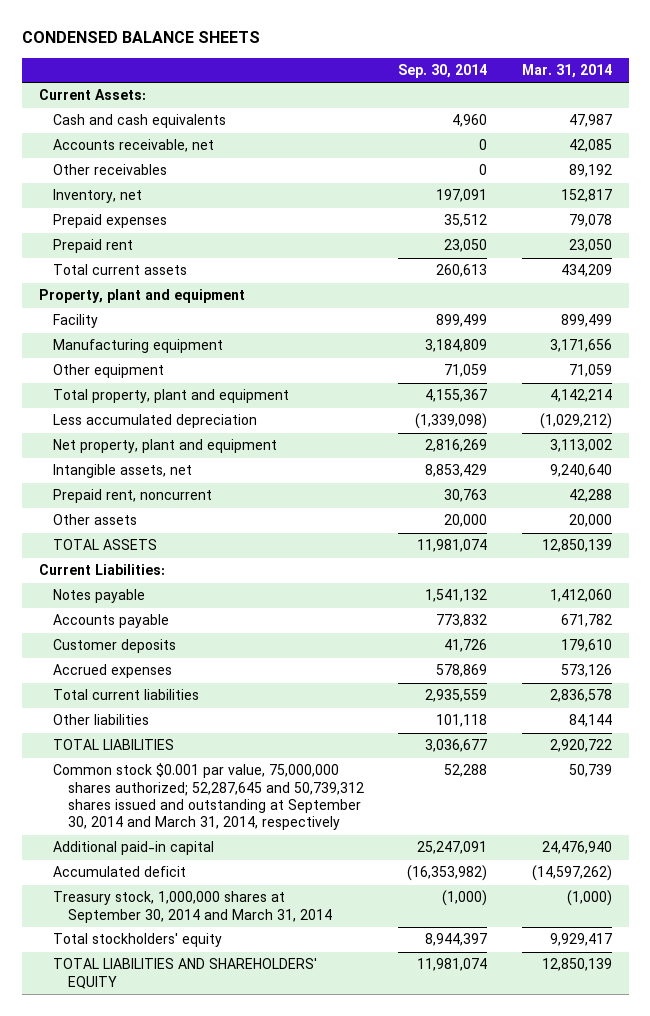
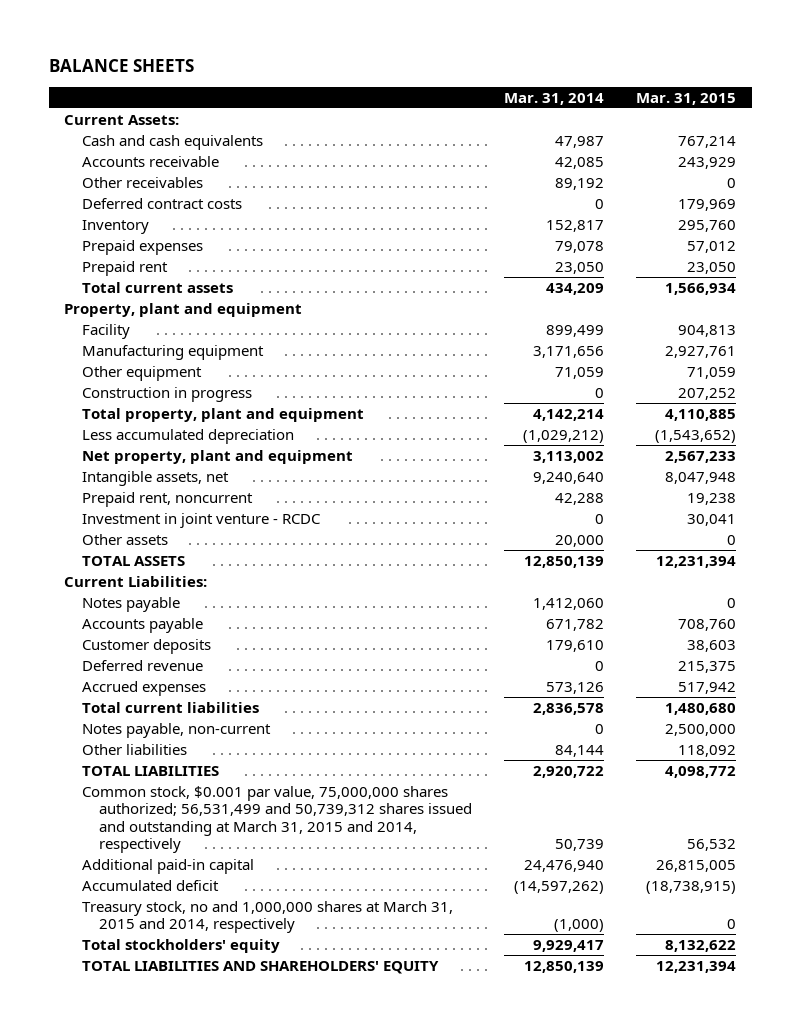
- CONDENSED BALANCE SHEETS
+ BALANCE SHEETS
- | Sep. 30, 2014 | Mar. 31, 2014
+ | Mar. 31, 2014 | Mar. 31, 2015
- Accounts receivable, net | 0 | 42,085
+ Accounts receivable | 42,085 | 243,929
- Inventory, net | 197,091 | 152,817
+ Deferred contract costs | 0 | 179,969
+ Inventory | 152,817 | 295,760
+ Construction in progress | 0 | 207,252
+ Investment in joint venture - RCDC | 0 | 30,041
+ Deferred revenue | 0 | 215,375
+ Notes payable, non-current | 0 | 2,500,000
- Common stock $0.001 par value, 75,000,000 shares authorized; 52,287,645 and 50,739,312 shares issued and outstanding at September 30, 2014 and March 31, 2014, respectively | 52,288 | 50,739
+ Common stock, $0.001 par value, 75,000,000 shares authorized; 56,531,499 and 50,739,312 shares issued and outstanding at March 31, 2015 and 2014, respectively | 50,739 | 56,532
- Treasury stock, 1,000,000 shares at September 30, 2014 and March 31, 2014 | (1,000) | (1,000)
+ Treasury stock, no and 1,000,000 shares at March 31, 2015 and 2014, respectively | (1,000) | 0

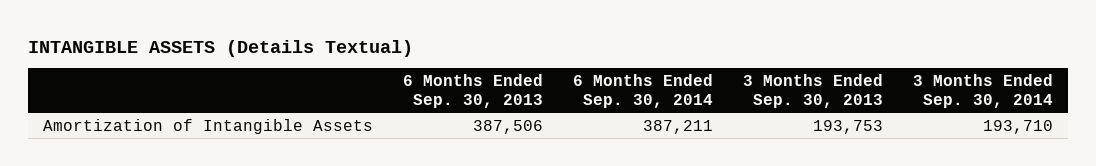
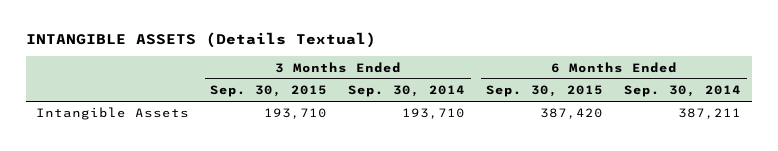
- | 6 Months Ended Sep. 30, 2013 | 6 Months Ended Sep. 30, 2014 | 3 Months Ended Sep. 30, 2013 | 3 Months Ended Sep. 30, 2014
+ | 3 Months Ended Sep. 30, 2015 | 3 Months Ended Sep. 30, 2014 | 6 Months Ended Sep. 30, 2015 | 6 Months Ended Sep. 30, 2014
- Amortization of Intangible Assets | 387,506 | 387,211 | 193,753 | 193,710
+ Intangible Assets | 193,710 | 193,710 | 387,420 | 387,211

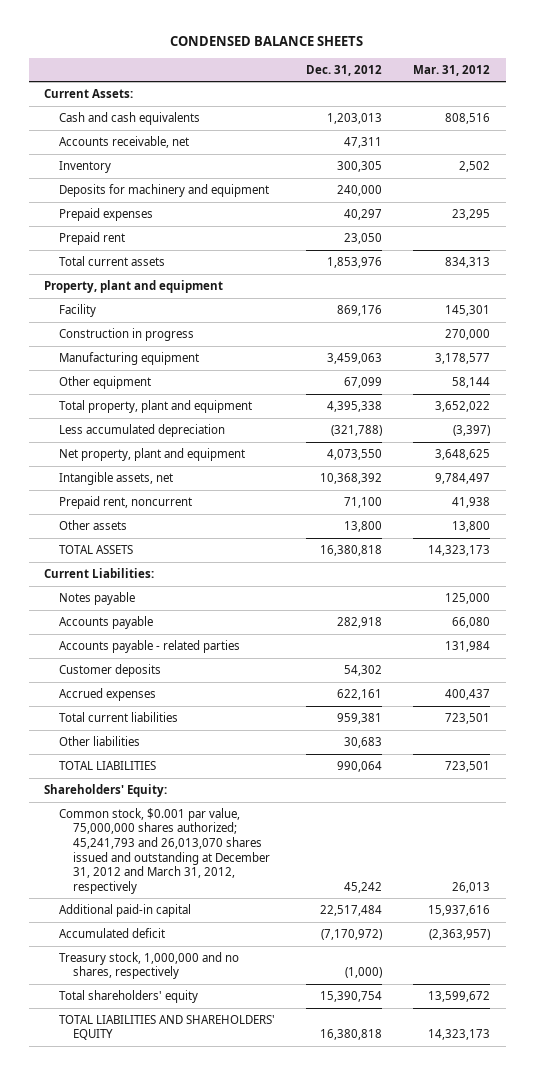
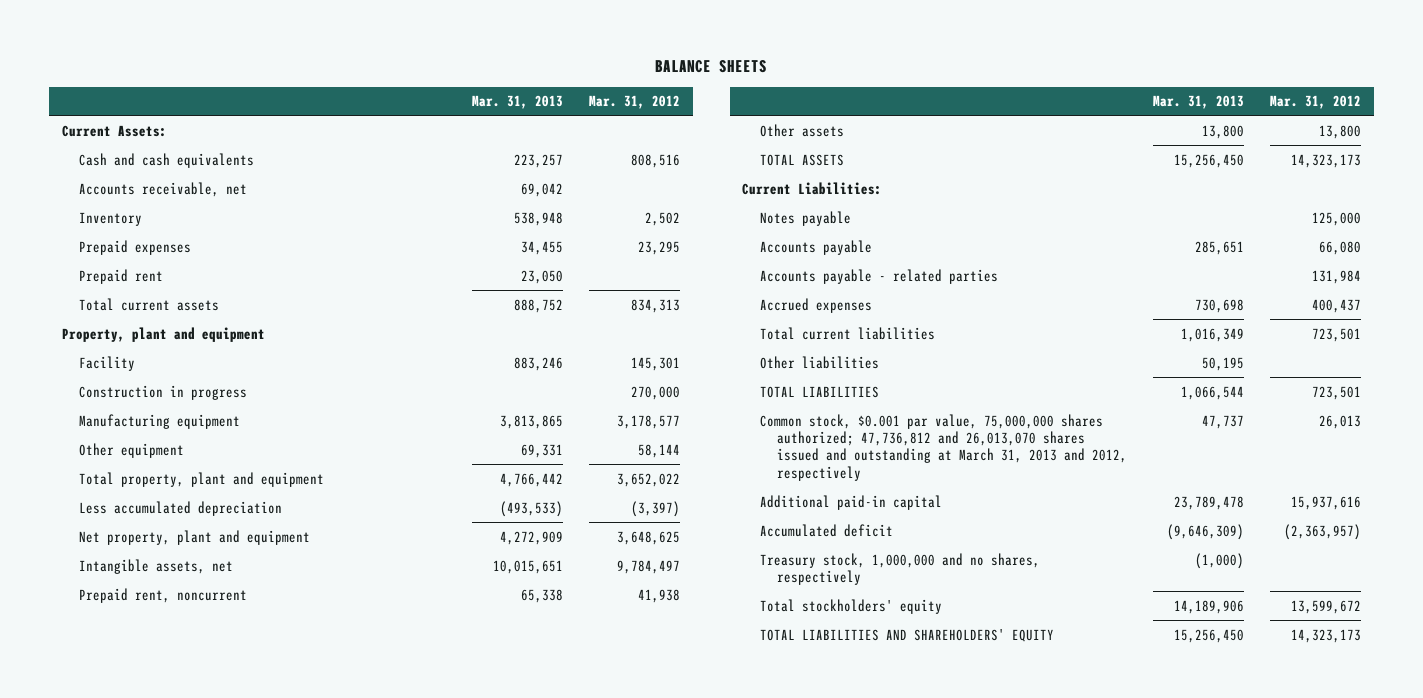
- CONDENSED BALANCE SHEETS
+ BALANCE SHEETS
- | Dec. 31, 2012 | Mar. 31, 2012
+ | Mar. 31, 2013 | Mar. 31, 2012
- Deposits for machinery and equipment | 240,000 |
- Customer deposits | 54,302 |
- Shareholders' Equity:
- Common stock, $0.001 par value, 75,000,000 shares authorized; 45,241,793 and 26,013,070 shares issued and outstanding at December 31, 2012 and March 31, 2012, respectively | 45,242 | 26,013
+ Common stock, $0.001 par value, 75,000,000 shares authorized; 47,736,812 and 26,013,070 shares issued and outstanding at March 31, 2013 and 2012, respectively | 47,737 | 26,013
- Total shareholders' equity | 15,390,754 | 13,599,672
+ Total stockholders' equity | 14,189,906 | 13,599,672

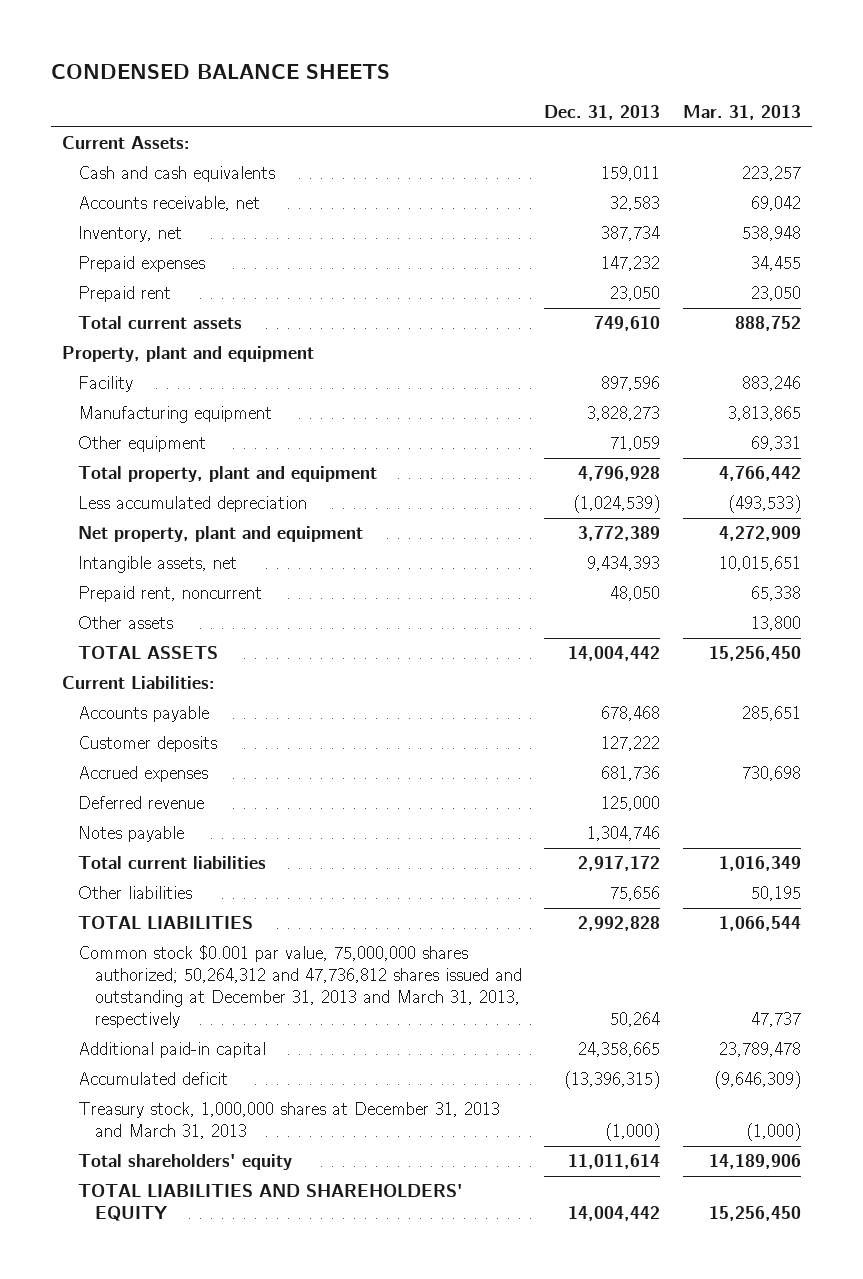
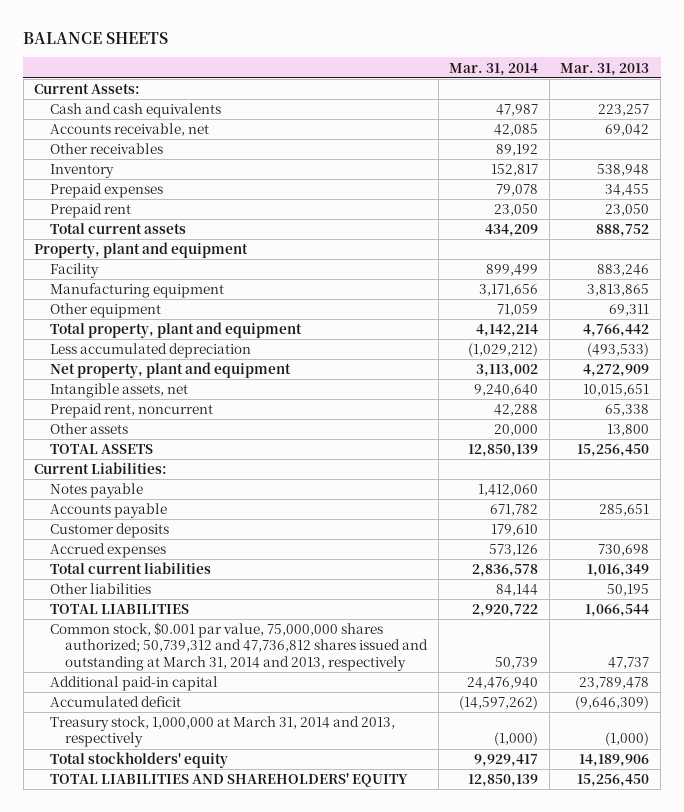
- CONDENSED BALANCE SHEETS
+ BALANCE SHEETS
- | Dec. 31, 2013 | Mar. 31, 2013
+ | Mar. 31, 2014 | Mar. 31, 2013
- Inventory, net | 387,734 | 538,948
+ Other receivables | 89,192 |
+ Inventory | 152,817 | 538,948
- Other equipment | 71,059 | 69,331
+ Other equipment | 71,059 | 69,311
moved up: Notes payable | 1,412,060 |
- Deferred revenue | 125,000 |
- Common stock $0.001 par value, 75,000,000 shares authorized; 50,264,312 and 47,736,812 shares issued and outstanding at December 31, 2013 and March 31, 2013, respectively | 50,264 | 47,737
+ Common stock, $0.001 par value, 75,000,000 shares authorized; 50,739,312 and 47,736,812 shares issued and outstanding at March 31, 2014 and 2013, respectively | 50,739 | 47,737
- Treasury stock, 1,000,000 shares at December 31, 2013 and March 31, 2013 | (1,000) | (1,000)
- Total shareholders' equity | 11,011,614 | 14,189,906
+ Treasury stock, 1,000,000 at March 31, 2014 and 2013, respectively | (1,000) | (1,000)
+ Total stockholders' equity | 9,929,417 | 14,189,906

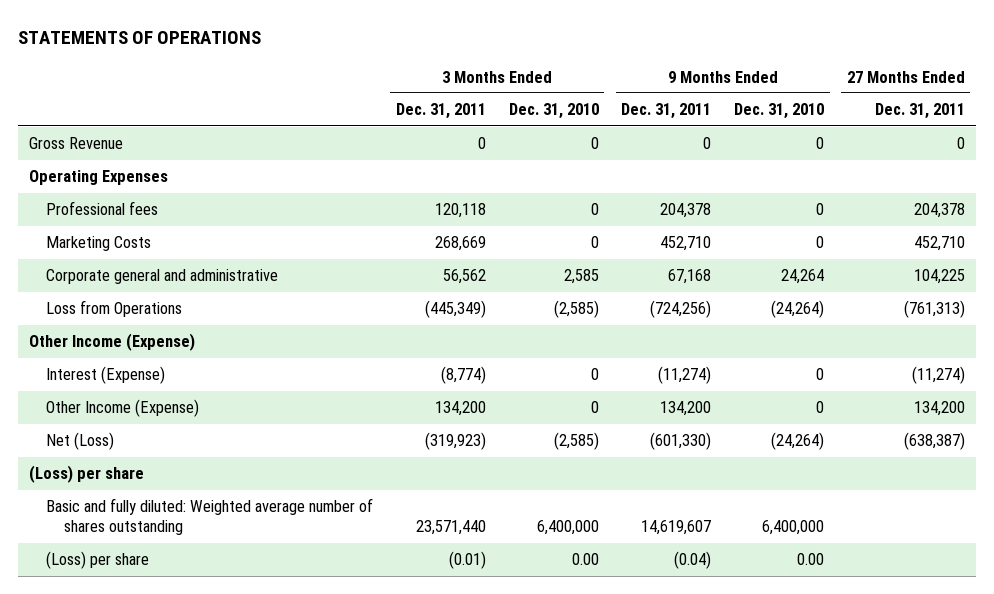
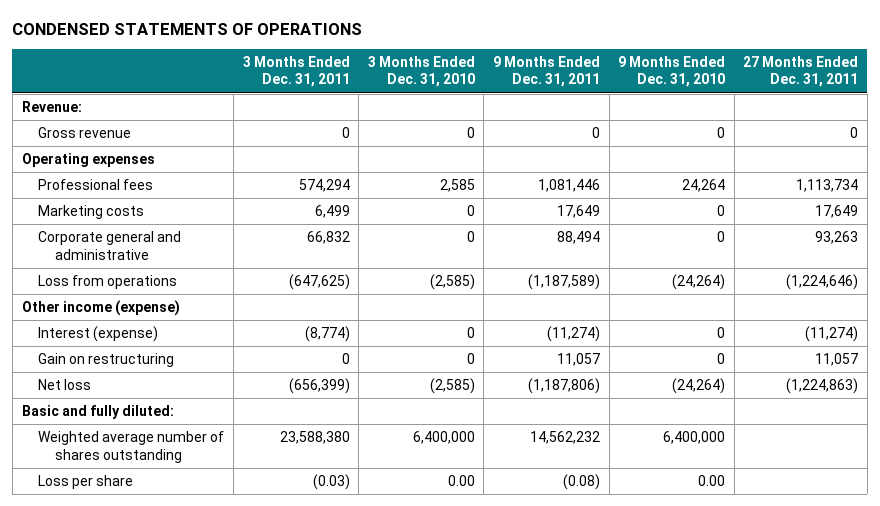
- STATEMENTS OF OPERATIONS
+ CONDENSED STATEMENTS OF OPERATIONS
- Gross Revenue | 0 | 0 | 0 | 0 | 0
- Operating Expenses
- Professional fees | 120,118 | 0 | 204,378 | 0 | 204,378
- Marketing Costs | 268,669 | 0 | 452,710 | 0 | 452,710
- Corporate general and administrative | 56,562 | 2,585 | 67,168 | 24,264 | 104,225
- Loss from Operations | (445,349) | (2,585) | (724,256) | (24,264) | (761,313)
- Other Income (Expense)
- Interest (Expense) | (8,774) | 0 | (11,274) | 0 | (11,274)
- Other Income (Expense) | 134,200 | 0 | 134,200 | 0 | 134,200
- Net (Loss) | (319,923) | (2,585) | (601,330) | (24,264) | (638,387)
- (Loss) per share
- Basic and fully diluted: Weighted average number of shares outstanding | 23,571,440 | 6,400,000 | 14,619,607 | 6,400,000 |
- (Loss) per share | (0.01) | 0.00 | (0.04) | 0.00 |
+ Revenue:
+ Gross revenue | 0 | 0 | 0 | 0 | 0
+ Operating expenses
+ Professional fees | 574,294 | 2,585 | 1,081,446 | 24,264 | 1,113,734
+ Marketing costs | 6,499 | 0 | 17,649 | 0 | 17,649
+ Corporate general and administrative | 66,832 | 0 | 88,494 | 0 | 93,263
+ Loss from operations | (647,625) | (2,585) | (1,187,589) | (24,264) | (1,224,646)
+ Other income (expense)
+ Interest (expense) | (8,774) | 0 | (11,274) | 0 | (11,274)
+ Gain on restructuring | 0 | 0 | 11,057 | 0 | 11,057
+ Net loss | (656,399) | (2,585) | (1,187,806) | (24,264) | (1,224,863)
+ Basic and fully diluted:
+ Weighted average number of shares outstanding | 23,588,380 | 6,400,000 | 14,562,232 | 6,400,000 |
+ Loss per share | (0.03) | 0.00 | (0.08) | 0.00 |

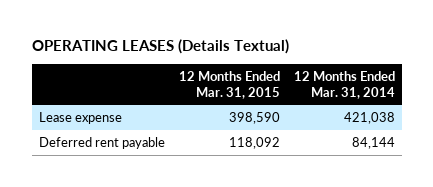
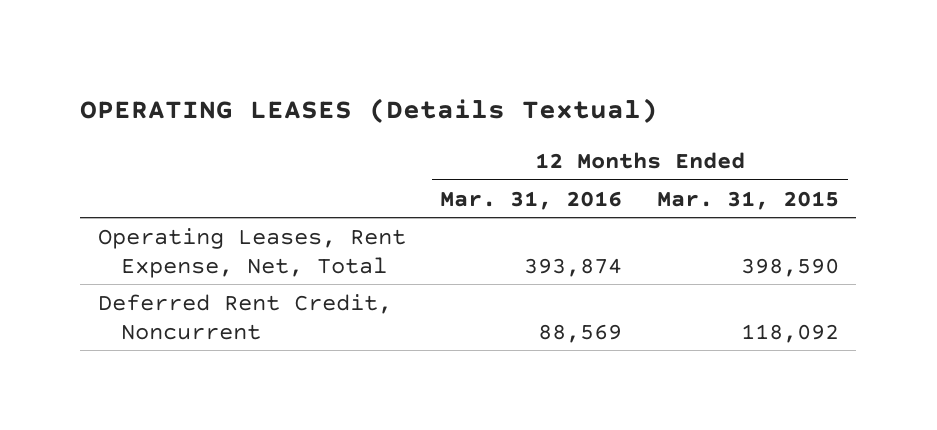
- | 12 Months Ended Mar. 31, 2015 | 12 Months Ended Mar. 31, 2014
+ | 12 Months Ended Mar. 31, 2016 | 12 Months Ended Mar. 31, 2015
- Lease expense | 398,590 | 421,038
- Deferred rent payable | 118,092 | 84,144
+ Operating Leases, Rent Expense, Net, Total | 393,874 | 398,590
+ Deferred Rent Credit, Noncurrent | 88,569 | 118,092

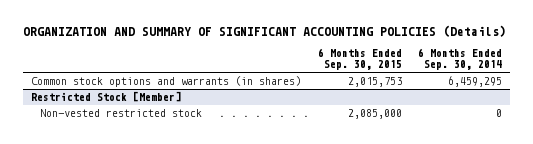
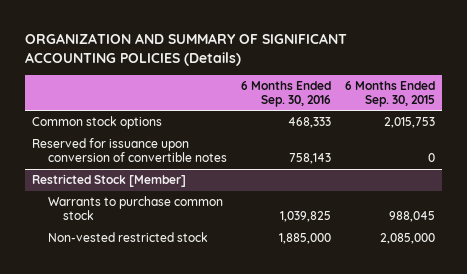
- | 6 Months Ended Sep. 30, 2015 | 6 Months Ended Sep. 30, 2014
+ | 6 Months Ended Sep. 30, 2016 | 6 Months Ended Sep. 30, 2015
- Common stock options and warrants (in shares) | 2,015,753 | 6,459,295
+ Common stock options | 468,333 | 2,015,753
+ Reserved for issuance upon conversion of convertible notes | 758,143 | 0
@ Restricted Stock [Member]
+ Warrants to purchase common stock | 1,039,825 | 988,045

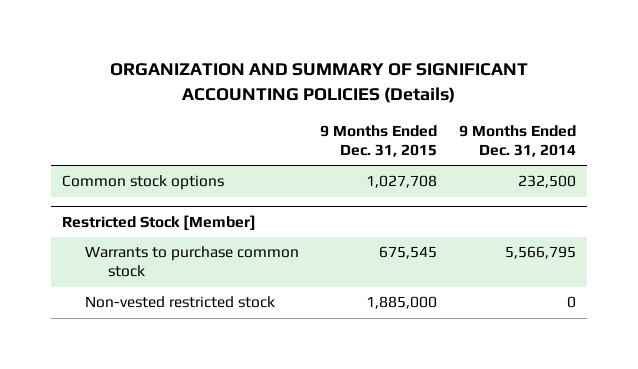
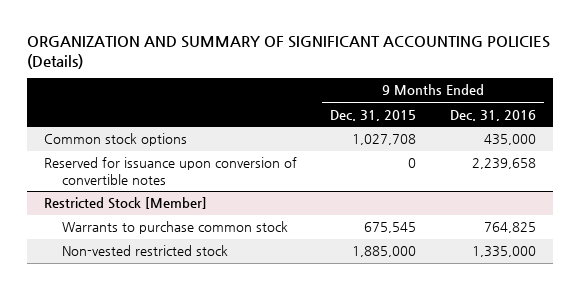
- | 9 Months Ended Dec. 31, 2015 | 9 Months Ended Dec. 31, 2014
+ | 9 Months Ended Dec. 31, 2015 | 9 Months Ended Dec. 31, 2016
+ Reserved for issuance upon conversion of convertible notes | 0 | 2,239,658

